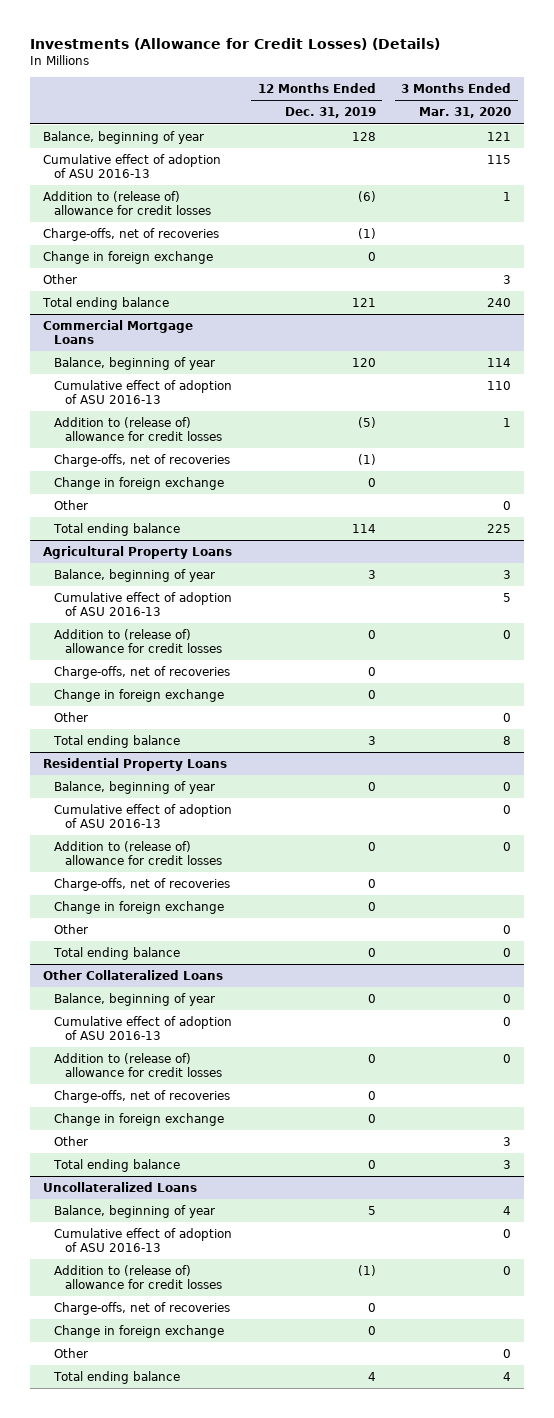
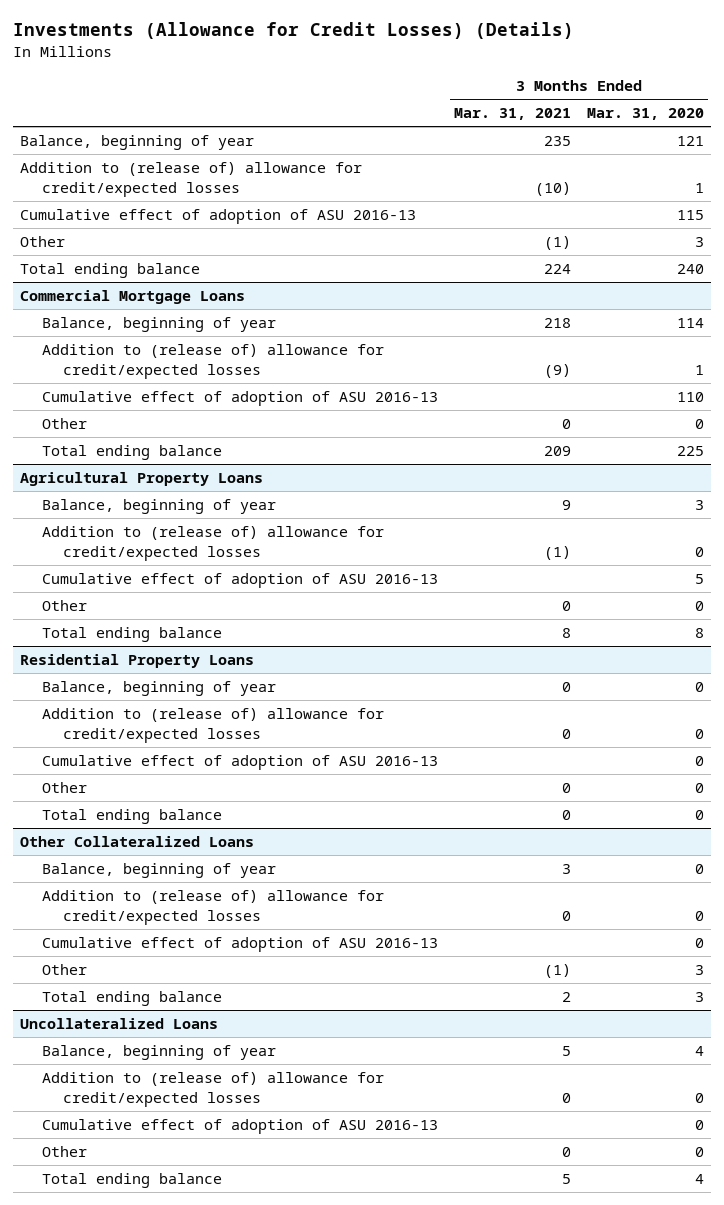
- | 12 Months Ended Dec. 31, 2019 | 3 Months Ended Mar. 31, 2020
+ | 3 Months Ended Mar. 31, 2021 | 3 Months Ended Mar. 31, 2020
+ Addition to (release of) allowance for credit/expected losses | (10) | 1
- Addition to (release of) allowance for credit losses | (6) | 1
- Charge-offs, net of recoveries | (1) |
- Change in foreign exchange | 0 |
@ Commercial Mortgage Loans
+ Addition to (release of) allowance for credit/expected losses | (9) | 1
- Addition to (release of) allowance for credit losses | (5) | 1
- Charge-offs, net of recoveries | (1) |
- Change in foreign exchange | 0 |
@ Agricultural Property Loans
+ Addition to (release of) allowance for credit/expected losses | (1) | 0
- Addition to (release of) allowance for credit losses | 0 | 0
- Charge-offs, net of recoveries | 0 |
- Change in foreign exchange | 0 |
@ Residential Property Loans
+ Addition to (release of) allowance for credit/expected losses | 0 | 0
- Addition to (release of) allowance for credit losses | 0 | 0
- Charge-offs, net of recoveries | 0 |
- Change in foreign exchange | 0 |
@ Other Collateralized Loans
+ Addition to (release of) allowance for credit/expected losses | 0 | 0
- Addition to (release of) allowance for credit losses | 0 | 0
- Charge-offs, net of recoveries | 0 |
- Change in foreign exchange | 0 |
@ Uncollateralized Loans
+ Addition to (release of) allowance for credit/expected losses | 0 | 0
- Addition to (release of) allowance for credit losses | (1) | 0
- Charge-offs, net of recoveries | 0 |
- Change in foreign exchange | 0 |

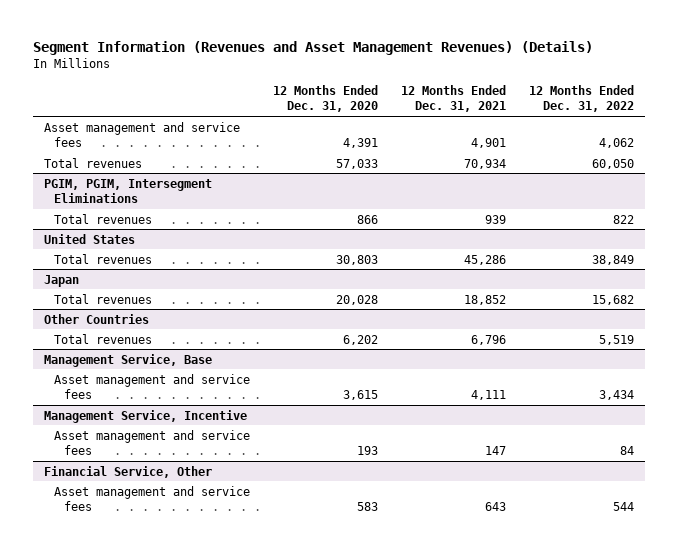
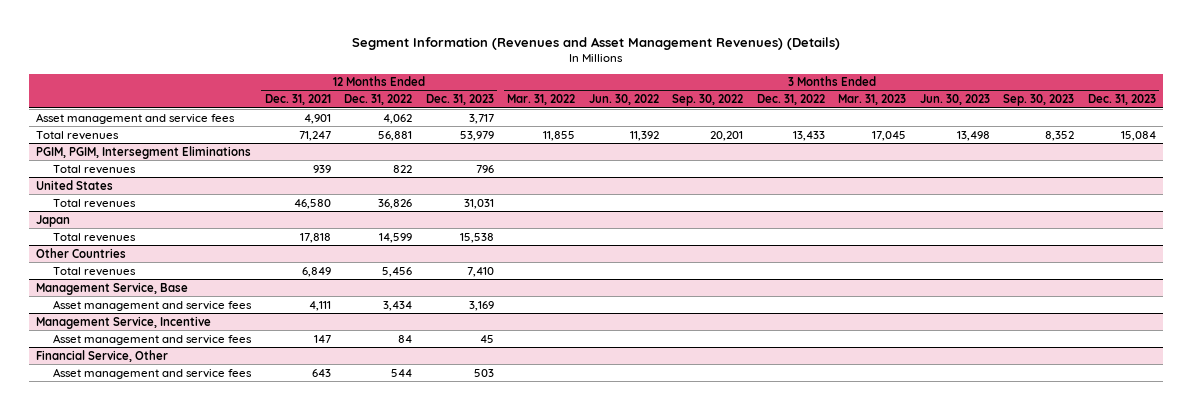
- | 12 Months Ended Dec. 31, 2020 | 12 Months Ended Dec. 31, 2021 | 12 Months Ended Dec. 31, 2022
+ | 12 Months Ended Dec. 31, 2021 | 12 Months Ended Dec. 31, 2022 | 12 Months Ended Dec. 31, 2023 | 3 Months Ended Mar. 31, 2022 | 3 Months Ended Jun. 30, 2022 | 3 Months Ended Sep. 30, 2022 | 3 Months Ended Dec. 31, 2022 | 3 Months Ended Mar. 31, 2023 | 3 Months Ended Jun. 30, 2023 | 3 Months Ended Sep. 30, 2023 | 3 Months Ended Dec. 31, 2023
- Total revenues | 57,033 | 70,934 | 60,050
+ Total revenues | 71,247 | 56,881 | 53,979 | 11,855 | 11,392 | 20,201 | 13,433 | 17,045 | 13,498 | 8,352 | 15,084
@ United States
- Total revenues | 30,803 | 45,286 | 38,849
+ Total revenues | 46,580 | 36,826 | 31,031 | | | | | | | |
@ Japan
- Total revenues | 20,028 | 18,852 | 15,682
+ Total revenues | 17,818 | 14,599 | 15,538 | | | | | | | |
@ Other Countries
- Total revenues | 6,202 | 6,796 | 5,519
+ Total revenues | 6,849 | 5,456 | 7,410 | | | | | | | |

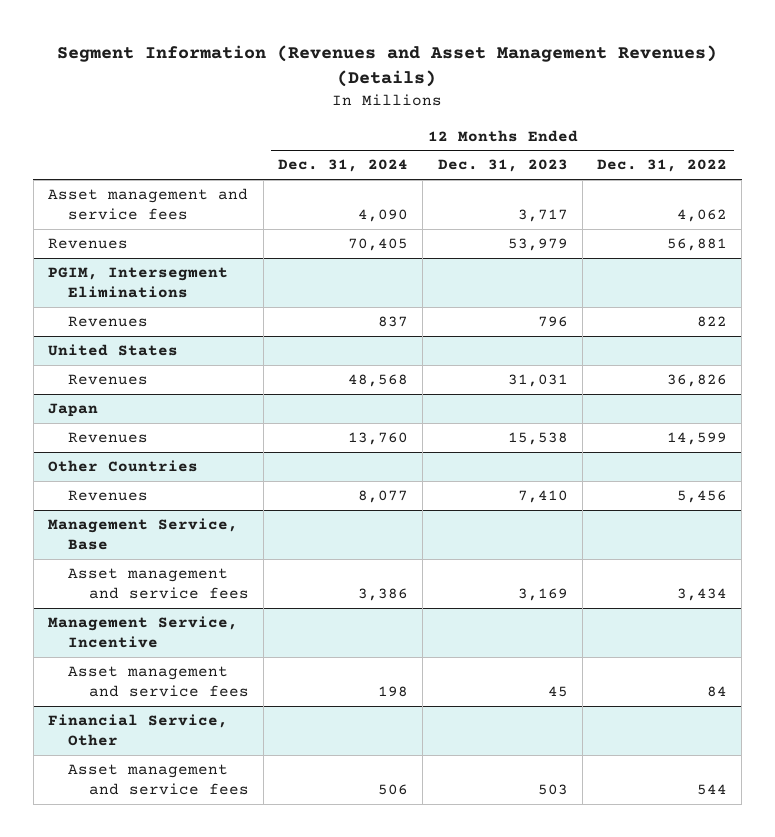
- | 12 Months Ended Dec. 31, 2021 | 12 Months Ended Dec. 31, 2022 | 12 Months Ended Dec. 31, 2023 | 3 Months Ended Mar. 31, 2022 | 3 Months Ended Jun. 30, 2022 | 3 Months Ended Sep. 30, 2022 | 3 Months Ended Dec. 31, 2022 | 3 Months Ended Mar. 31, 2023 | 3 Months Ended Jun. 30, 2023 | 3 Months Ended Sep. 30, 2023 | 3 Months Ended Dec. 31, 2023
+ | 12 Months Ended Dec. 31, 2024 | 12 Months Ended Dec. 31, 2023 | 12 Months Ended Dec. 31, 2022
- Total revenues | 71,247 | 56,881 | 53,979 | 11,855 | 11,392 | 20,201 | 13,433 | 17,045 | 13,498 | 8,352 | 15,084
- PGIM, PGIM, Intersegment Eliminations
- Total revenues | 939 | 822 | 796 | | | | | | | |
+ Revenues | 70,405 | 53,979 | 56,881
+ PGIM, Intersegment Eliminations
+ Revenues | 837 | 796 | 822
@ United States
- Total revenues | 46,580 | 36,826 | 31,031 | | | | | | | |
+ Revenues | 48,568 | 31,031 | 36,826
@ Japan
- Total revenues | 17,818 | 14,599 | 15,538 | | | | | | | |
+ Revenues | 13,760 | 15,538 | 14,599
@ Other Countries
- Total revenues | 6,849 | 5,456 | 7,410 | | | | | | | |
+ Revenues | 8,077 | 7,410 | 5,456

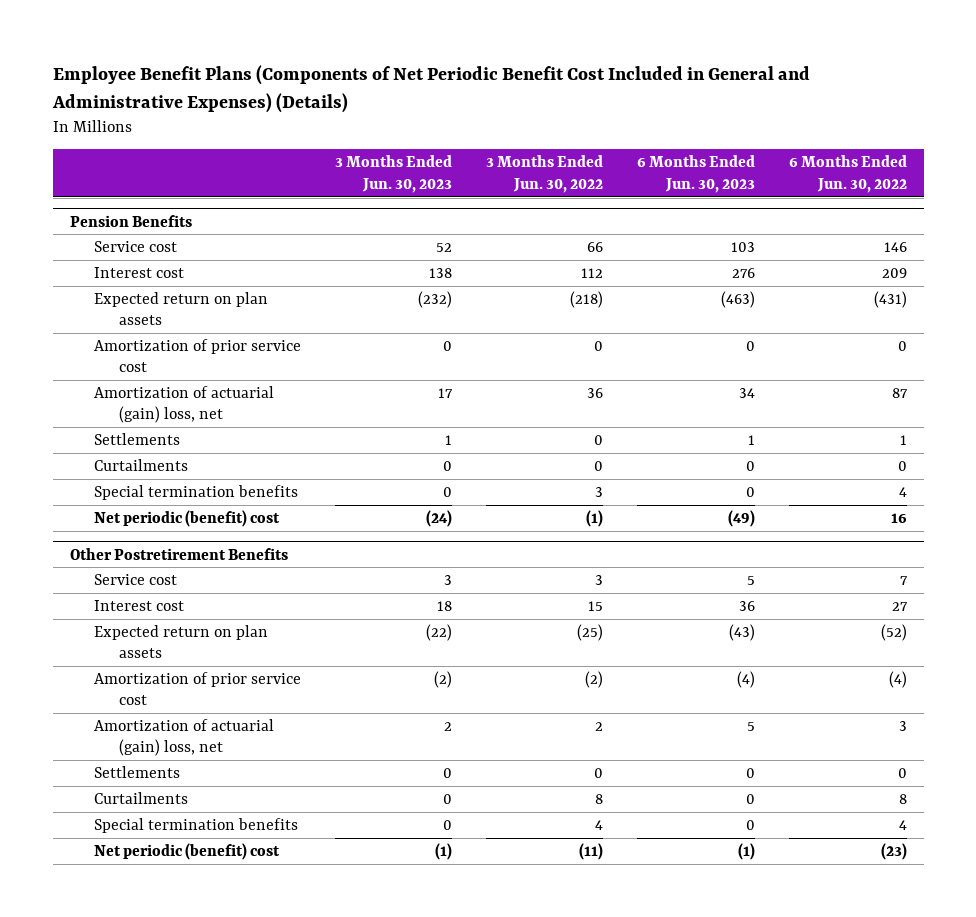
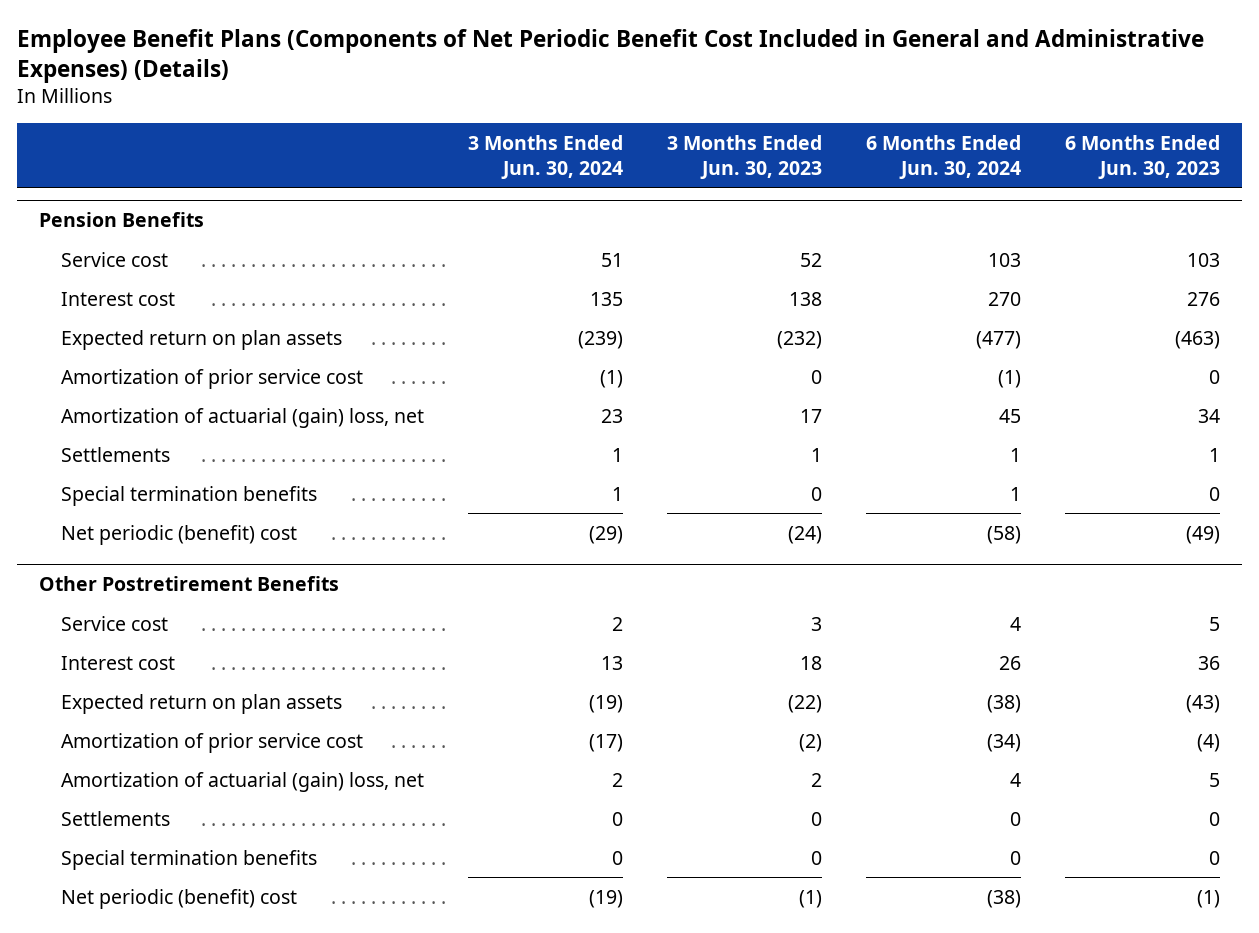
- | 3 Months Ended Jun. 30, 2023 | 3 Months Ended Jun. 30, 2022 | 6 Months Ended Jun. 30, 2023 | 6 Months Ended Jun. 30, 2022
+ | 3 Months Ended Jun. 30, 2024 | 3 Months Ended Jun. 30, 2023 | 6 Months Ended Jun. 30, 2024 | 6 Months Ended Jun. 30, 2023
@ Pension Benefits
- Curtailments | 0 | 0 | 0 | 0
@ Other Postretirement Benefits
- Curtailments | 0 | 8 | 0 | 8

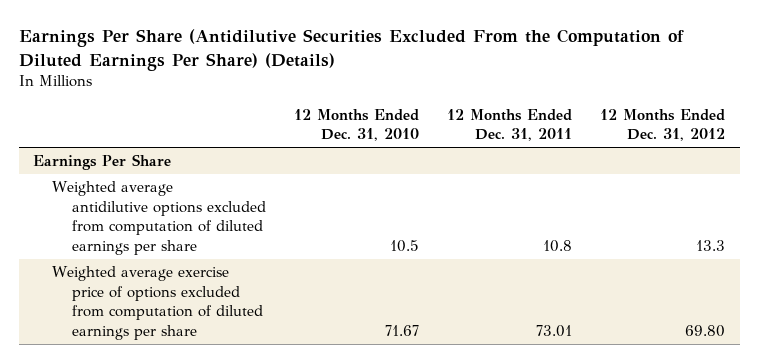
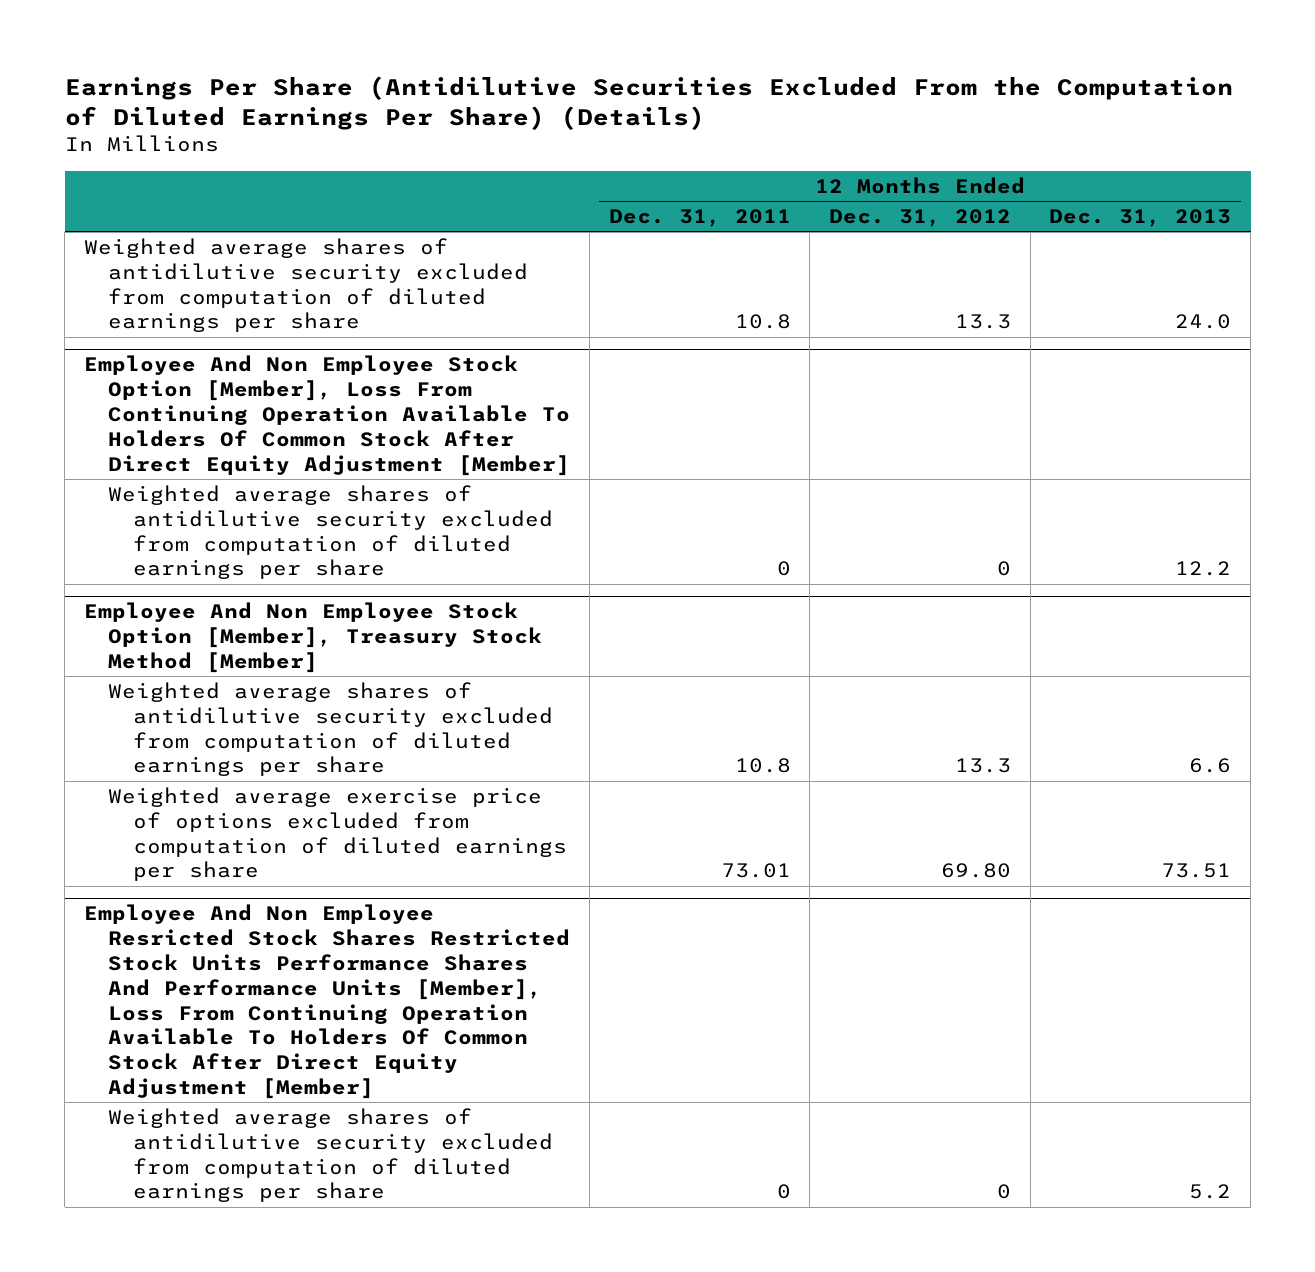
- | 12 Months Ended Dec. 31, 2010 | 12 Months Ended Dec. 31, 2011 | 12 Months Ended Dec. 31, 2012
+ | 12 Months Ended Dec. 31, 2011 | 12 Months Ended Dec. 31, 2012 | 12 Months Ended Dec. 31, 2013
- Earnings Per Share
- Weighted average antidilutive options excluded from computation of diluted earnings per share | 10.5 | 10.8 | 13.3
+ Weighted average shares of antidilutive security excluded from computation of diluted earnings per share | 10.8 | 13.3 | 24.0
+ Employee And Non Employee Stock Option [Member], Loss From Continuing Operation Available To Holders Of Common Stock After Direct Equity Adjustment [Member]
+ Weighted average shares of antidilutive security excluded from computation of diluted earnings per share | 0 | 0 | 12.2
+ Employee And Non Employee Stock Option [Member], Treasury Stock Method [Member]
+ Weighted average shares of antidilutive security excluded from computation of diluted earnings per share | 10.8 | 13.3 | 6.6
+ Employee And Non Employee Resricted Stock Shares Restricted Stock Units Performance Shares And Performance Units [Member], Loss From Continuing Operation Available To Holders Of Common Stock After Direct Equity Adjustment [Member]
+ Weighted average shares of antidilutive security excluded from computation of diluted earnings per share | 0 | 0 | 5.2

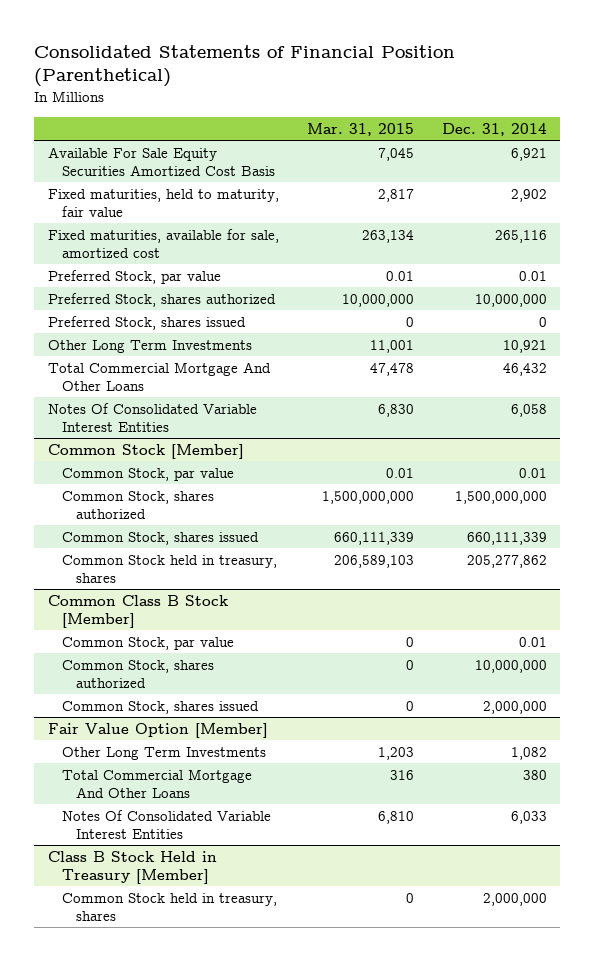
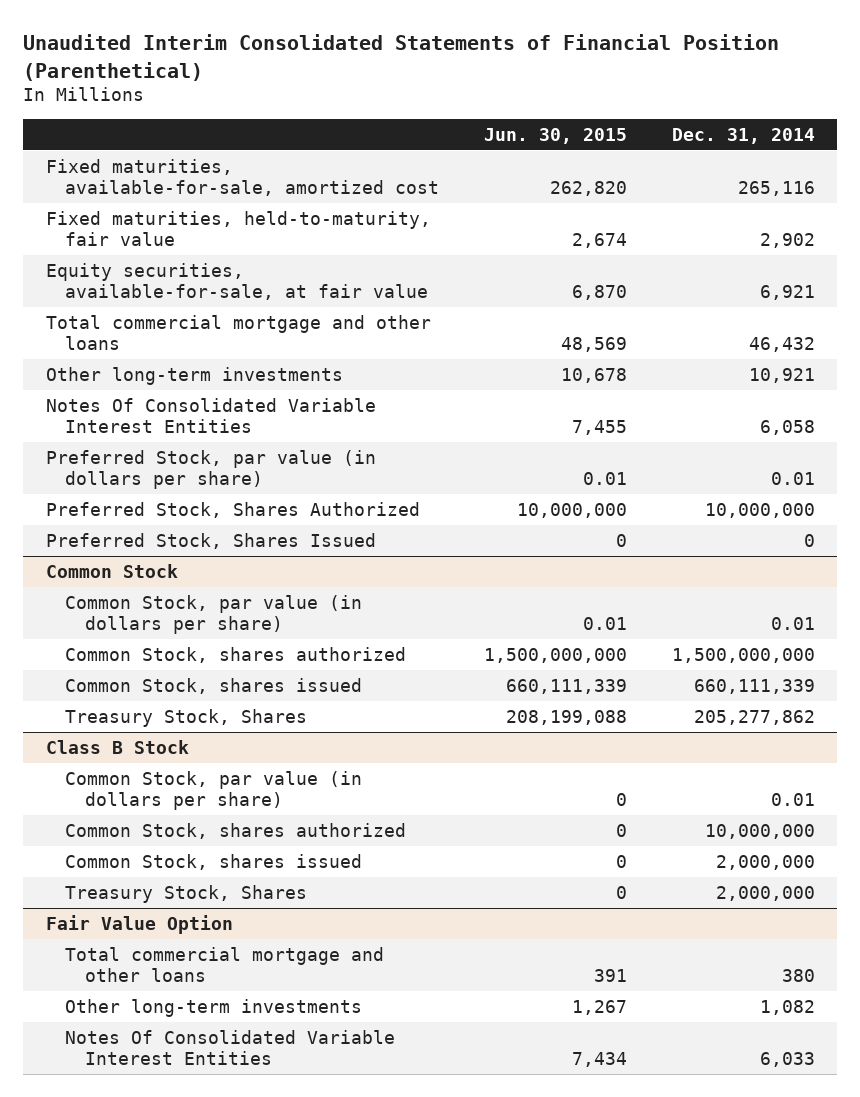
- Consolidated Statements of Financial Position (Parenthetical)
+ Unaudited Interim Consolidated Statements of Financial Position (Parenthetical)
- | Mar. 31, 2015 | Dec. 31, 2014
+ | Jun. 30, 2015 | Dec. 31, 2014
- Available For Sale Equity Securities Amortized Cost Basis | 7,045 | 6,921
- Fixed maturities, held to maturity, fair value | 2,817 | 2,902
- Fixed maturities, available for sale, amortized cost | 263,134 | 265,116
- Preferred Stock, par value | 0.01 | 0.01
- Preferred Stock, shares authorized | 10,000,000 | 10,000,000
- Preferred Stock, shares issued | 0 | 0
- Other Long Term Investments | 11,001 | 10,921
- Total Commercial Mortgage And Other Loans | 47,478 | 46,432
+ Fixed maturities, available-for-sale, amortized cost | 262,820 | 265,116
+ Fixed maturities, held-to-maturity, fair value | 2,674 | 2,902
+ Equity securities, available-for-sale, at fair value | 6,870 | 6,921
+ Total commercial mortgage and other loans | 48,569 | 46,432
+ Other long-term investments | 10,678 | 10,921
- Common Stock [Member]
- Common Stock, par value | 0.01 | 0.01
+ Preferred Stock, par value (in dollars per share) | 0.01 | 0.01
+ Preferred Stock, Shares Authorized | 10,000,000 | 10,000,000
+ Preferred Stock, Shares Issued | 0 | 0
+ Common Stock
+ Common Stock, par value (in dollars per share) | 0.01 | 0.01
- Common Stock held in treasury, shares | 206,589,103 | 205,277,862
- Common Class B Stock [Member]
- Common Stock, par value | 0 | 0.01
+ Treasury Stock, Shares | 208,199,088 | 205,277,862
+ Class B Stock
+ Common Stock, par value (in dollars per share) | 0 | 0.01
- Fair Value Option [Member]
- Other Long Term Investments | 1,203 | 1,082
- Total Commercial Mortgage And Other Loans | 316 | 380
+ Treasury Stock, Shares | 0 | 2,000,000
+ Fair Value Option
+ Total commercial mortgage and other loans | 391 | 380
+ Other long-term investments | 1,267 | 1,082
- Class B Stock Held in Treasury [Member]
- Common Stock held in treasury, shares | 0 | 2,000,000

